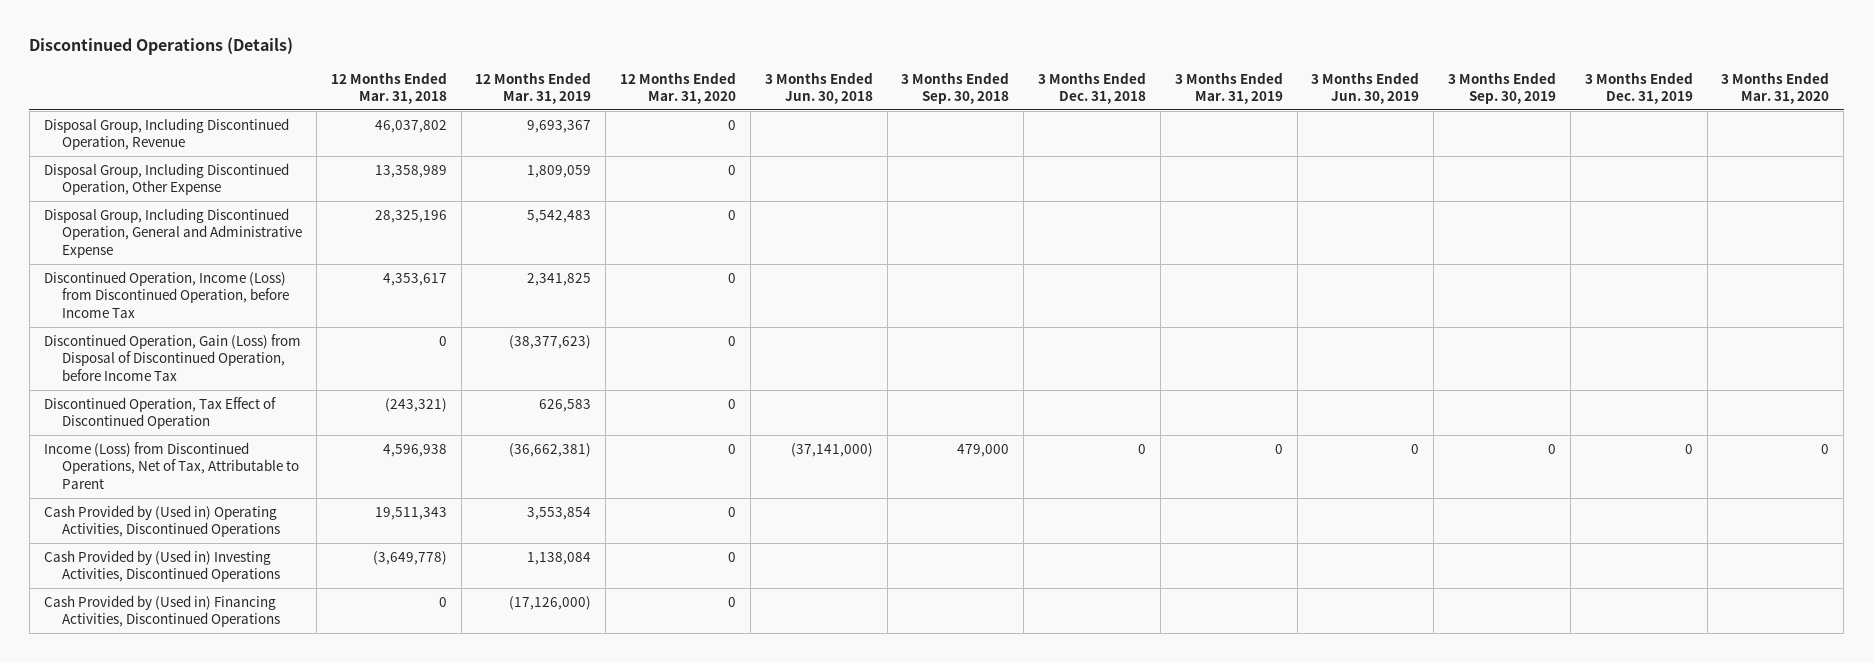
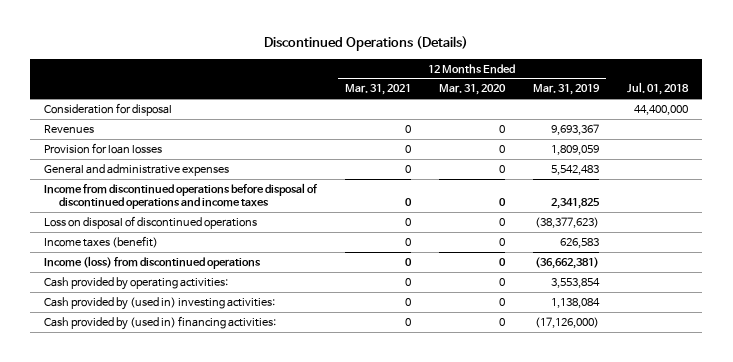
- | 12 Months Ended Mar. 31, 2018 | 12 Months Ended Mar. 31, 2019 | 12 Months Ended Mar. 31, 2020 | 3 Months Ended Jun. 30, 2018 | 3 Months Ended Sep. 30, 2018 | 3 Months Ended Dec. 31, 2018 | 3 Months Ended Mar. 31, 2019 | 3 Months Ended Jun. 30, 2019 | 3 Months Ended Sep. 30, 2019 | 3 Months Ended Dec. 31, 2019 | 3 Months Ended Mar. 31, 2020
+ | 12 Months Ended Mar. 31, 2021 | 12 Months Ended Mar. 31, 2020 | 12 Months Ended Mar. 31, 2019 | Jul. 01, 2018
- Disposal Group, Including Discontinued Operation, Revenue | 46,037,802 | 9,693,367 | 0 | | | | | | | |
- Disposal Group, Including Discontinued Operation, Other Expense | 13,358,989 | 1,809,059 | 0 | | | | | | | |
- Disposal Group, Including Discontinued Operation, General and Administrative Expense | 28,325,196 | 5,542,483 | 0 | | | | | | | |
- Discontinued Operation, Income (Loss) from Discontinued Operation, before Income Tax | 4,353,617 | 2,341,825 | 0 | | | | | | | |
- Discontinued Operation, Gain (Loss) from Disposal of Discontinued Operation, before Income Tax | 0 | (38,377,623) | 0 | | | | | | | |
- Discontinued Operation, Tax Effect of Discontinued Operation | (243,321) | 626,583 | 0 | | | | | | | |
- Income (Loss) from Discontinued Operations, Net of Tax, Attributable to Parent | 4,596,938 | (36,662,381) | 0 | (37,141,000) | 479,000 | 0 | 0 | 0 | 0 | 0 | 0
- Cash Provided by (Used in) Operating Activities, Discontinued Operations | 19,511,343 | 3,553,854 | 0 | | | | | | | |
- Cash Provided by (Used in) Investing Activities, Discontinued Operations | (3,649,778) | 1,138,084 | 0 | | | | | | | |
- Cash Provided by (Used in) Financing Activities, Discontinued Operations | 0 | (17,126,000) | 0 | | | | | | | |
+ Consideration for disposal | | | | 44,400,000
+ Revenues | 0 | 0 | 9,693,367 |
+ Provision for loan losses | 0 | 0 | 1,809,059 |
+ General and administrative expenses | 0 | 0 | 5,542,483 |
+ Income from discontinued operations before disposal of discontinued operations and income taxes | 0 | 0 | 2,341,825 |
+ Loss on disposal of discontinued operations | 0 | 0 | (38,377,623) |
+ Income taxes (benefit) | 0 | 0 | 626,583 |
+ Income (loss) from discontinued operations | 0 | 0 | (36,662,381) |
+ Cash provided by operating activities: | 0 | 0 | 3,553,854 |
+ Cash provided by (used in) investing activities: | 0 | 0 | 1,138,084 |
+ Cash provided by (used in) financing activities: | 0 | 0 | (17,126,000) |

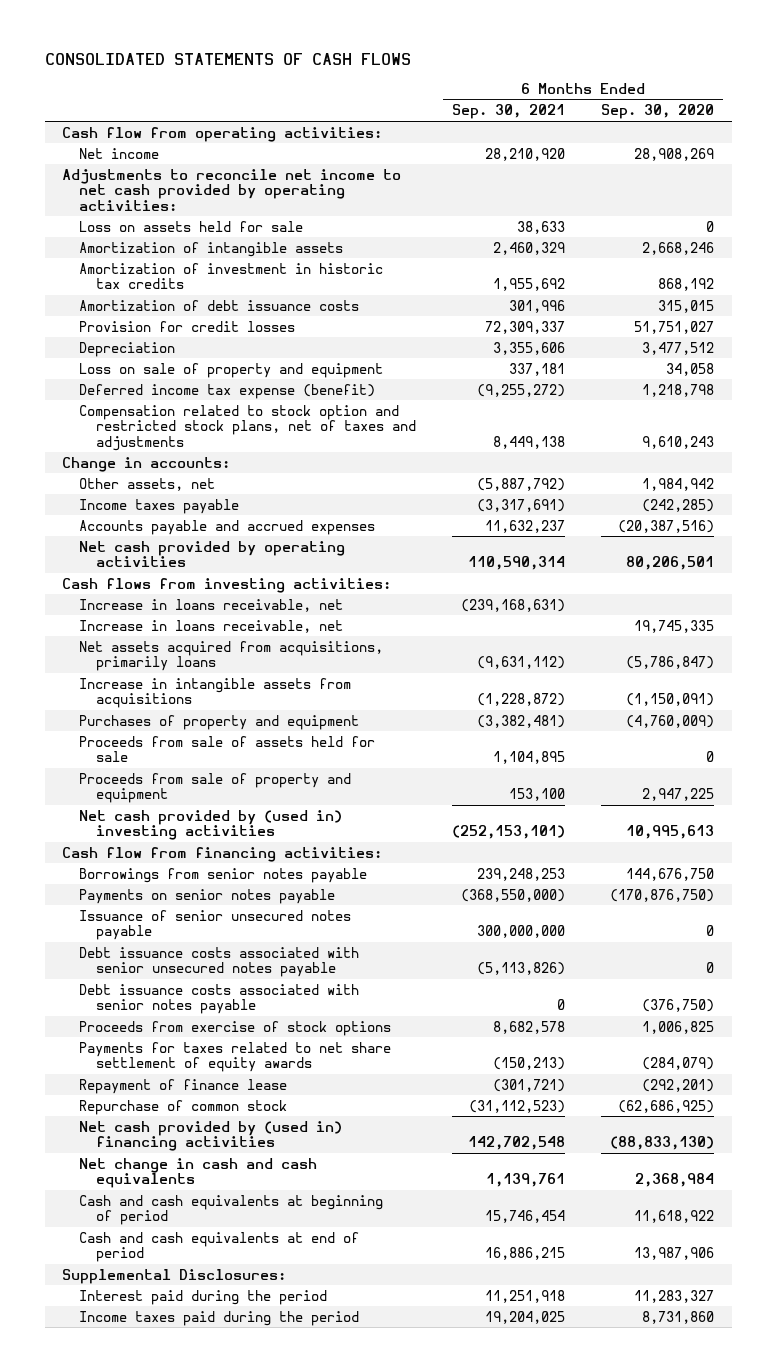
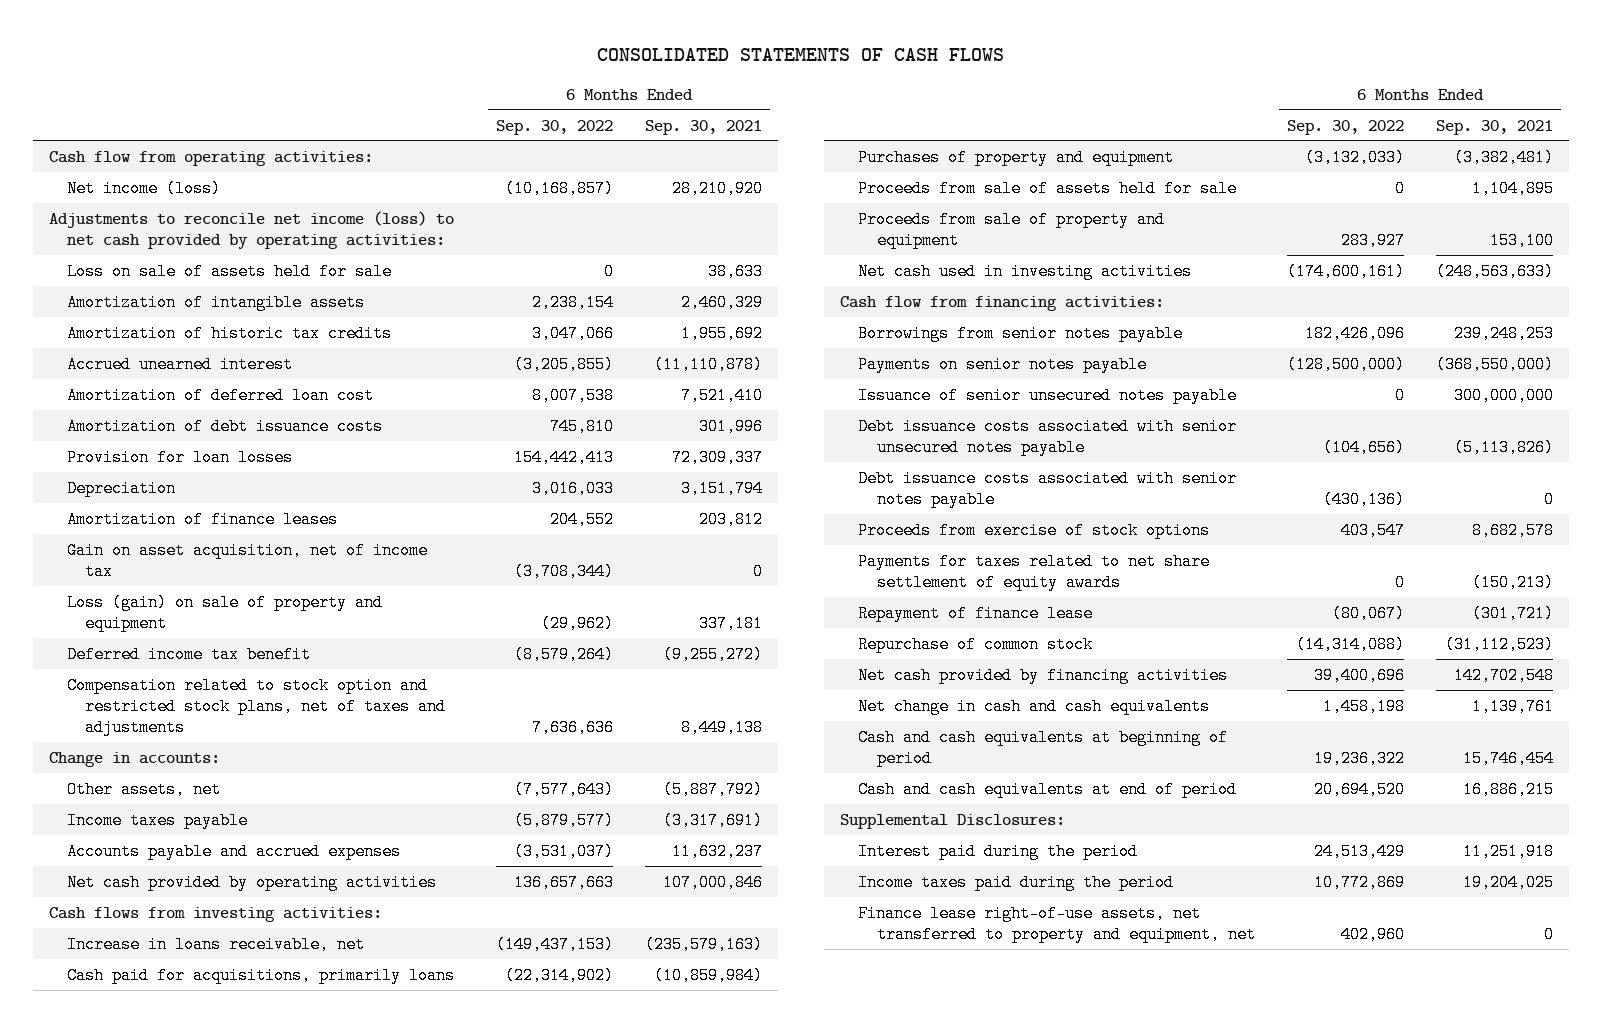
- | 6 Months Ended Sep. 30, 2021 | 6 Months Ended Sep. 30, 2020
+ | 6 Months Ended Sep. 30, 2022 | 6 Months Ended Sep. 30, 2021
- Net income | 28,210,920 | 28,908,269
- Adjustments to reconcile net income to net cash provided by operating activities:
- Loss on assets held for sale | 38,633 | 0
+ Net income (loss) | (10,168,857) | 28,210,920
+ Adjustments to reconcile net income (loss) to net cash provided by operating activities:
+ Loss on sale of assets held for sale | 0 | 38,633
- Amortization of investment in historic tax credits | 1,955,692 | 868,192
+ Amortization of historic tax credits | 3,047,066 | 1,955,692
+ Accrued unearned interest | (3,205,855) | (11,110,878)
+ Amortization of deferred loan cost | 8,007,538 | 7,521,410
- Provision for credit losses | 72,309,337 | 51,751,027
- Depreciation | 3,355,606 | 3,477,512
- Loss on sale of property and equipment | 337,181 | 34,058
- Deferred income tax expense (benefit) | (9,255,272) | 1,218,798
+ Provision for loan losses | 154,442,413 | 72,309,337
+ Depreciation | 3,016,033 | 3,151,794
+ Amortization of finance leases | 204,552 | 203,812
+ Gain on asset acquisition, net of income tax | (3,708,344) | 0
+ Loss (gain) on sale of property and equipment | (29,962) | 337,181
+ Deferred income tax benefit | (8,579,264) | (9,255,272)
- Net cash provided by operating activities | 110,590,314 | 80,206,501
+ Net cash provided by operating activities | 136,657,663 | 107,000,846
- Increase in loans receivable, net | (239,168,631) |
- Increase in loans receivable, net | | 19,745,335
- Net assets acquired from acquisitions, primarily loans | (9,631,112) | (5,786,847)
- Increase in intangible assets from acquisitions | (1,228,872) | (1,150,091)
+ Increase in loans receivable, net | (149,437,153) | (235,579,163)
+ Cash paid for acquisitions, primarily loans | (22,314,902) | (10,859,984)
- Net cash provided by (used in) investing activities | (252,153,101) | 10,995,613
+ Net cash used in investing activities | (174,600,161) | (248,563,633)
- Net cash provided by (used in) financing activities | 142,702,548 | (88,833,130)
+ Net cash provided by financing activities | 39,400,696 | 142,702,548
+ Finance lease right-of-use assets, net transferred to property and equipment, net | 402,960 | 0

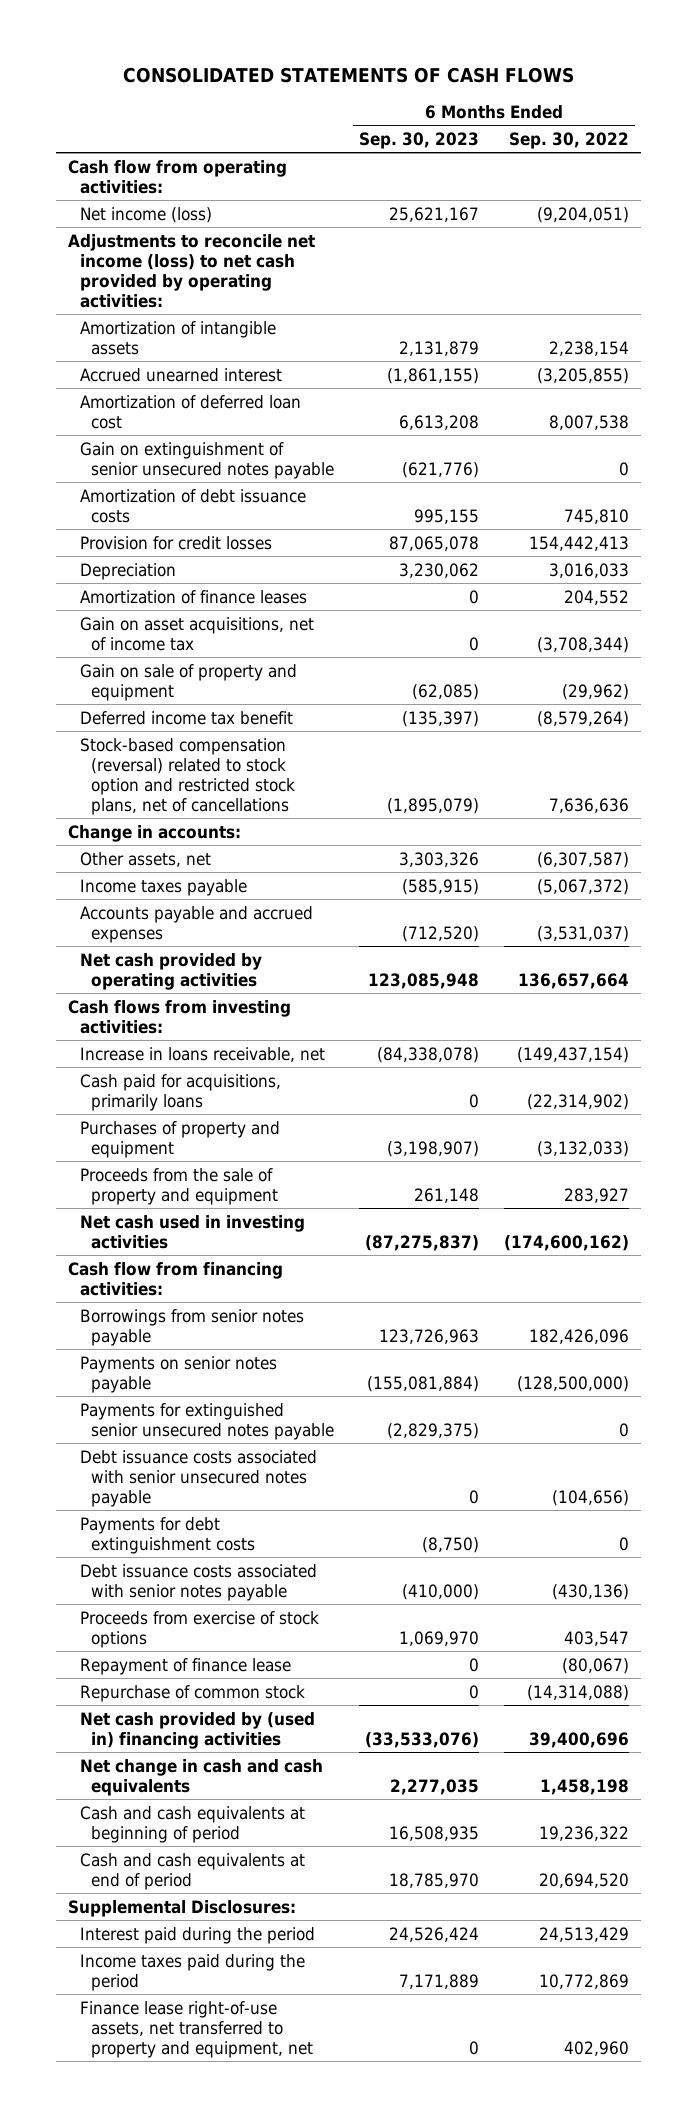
- | 6 Months Ended Sep. 30, 2022 | 6 Months Ended Sep. 30, 2021
+ | 6 Months Ended Sep. 30, 2023 | 6 Months Ended Sep. 30, 2022
- Net income (loss) | (10,168,857) | 28,210,920
+ Net income (loss) | 25,621,167 | (9,204,051)
- Loss on sale of assets held for sale | 0 | 38,633
- Amortization of historic tax credits | 3,047,066 | 1,955,692
+ Gain on extinguishment of senior unsecured notes payable | (621,776) | 0
- Provision for loan losses | 154,442,413 | 72,309,337
+ Provision for credit losses | 87,065,078 | 154,442,413
- Gain on asset acquisition, net of income tax | (3,708,344) | 0
- Loss (gain) on sale of property and equipment | (29,962) | 337,181
+ Gain on asset acquisitions, net of income tax | 0 | (3,708,344)
+ Gain on sale of property and equipment | (62,085) | (29,962)
- Compensation related to stock option and restricted stock plans, net of taxes and adjustments | 7,636,636 | 8,449,138
+ Stock-based compensation (reversal) related to stock option and restricted stock plans, net of cancellations | (1,895,079) | 7,636,636
- Other assets, net | (7,577,643) | (5,887,792)
- Income taxes payable | (5,879,577) | (3,317,691)
+ Other assets, net | 3,303,326 | (6,307,587)
+ Income taxes payable | (585,915) | (5,067,372)
- Net cash provided by operating activities | 136,657,663 | 107,000,846
+ Net cash provided by operating activities | 123,085,948 | 136,657,664
- Increase in loans receivable, net | (149,437,153) | (235,579,163)
+ Increase in loans receivable, net | (84,338,078) | (149,437,154)
- Proceeds from sale of assets held for sale | 0 | 1,104,895
- Proceeds from sale of property and equipment | 283,927 | 153,100
- Net cash used in investing activities | (174,600,161) | (248,563,633)
+ Proceeds from the sale of property and equipment | 261,148 | 283,927
+ Net cash used in investing activities | (87,275,837) | (174,600,162)
- Issuance of senior unsecured notes payable | 0 | 300,000,000
+ Payments for extinguished senior unsecured notes payable | (2,829,375) | 0
+ Payments for debt extinguishment costs | (8,750) | 0
- Payments for taxes related to net share settlement of equity awards | 0 | (150,213)
- Net cash provided by financing activities | 39,400,696 | 142,702,548
+ Net cash provided by (used in) financing activities | (33,533,076) | 39,400,696

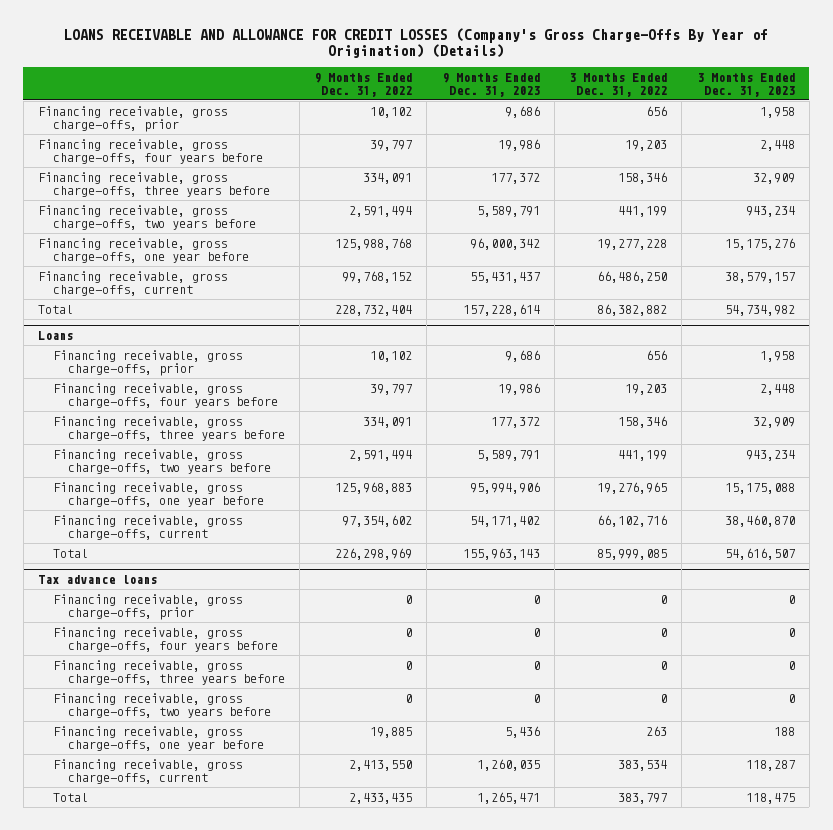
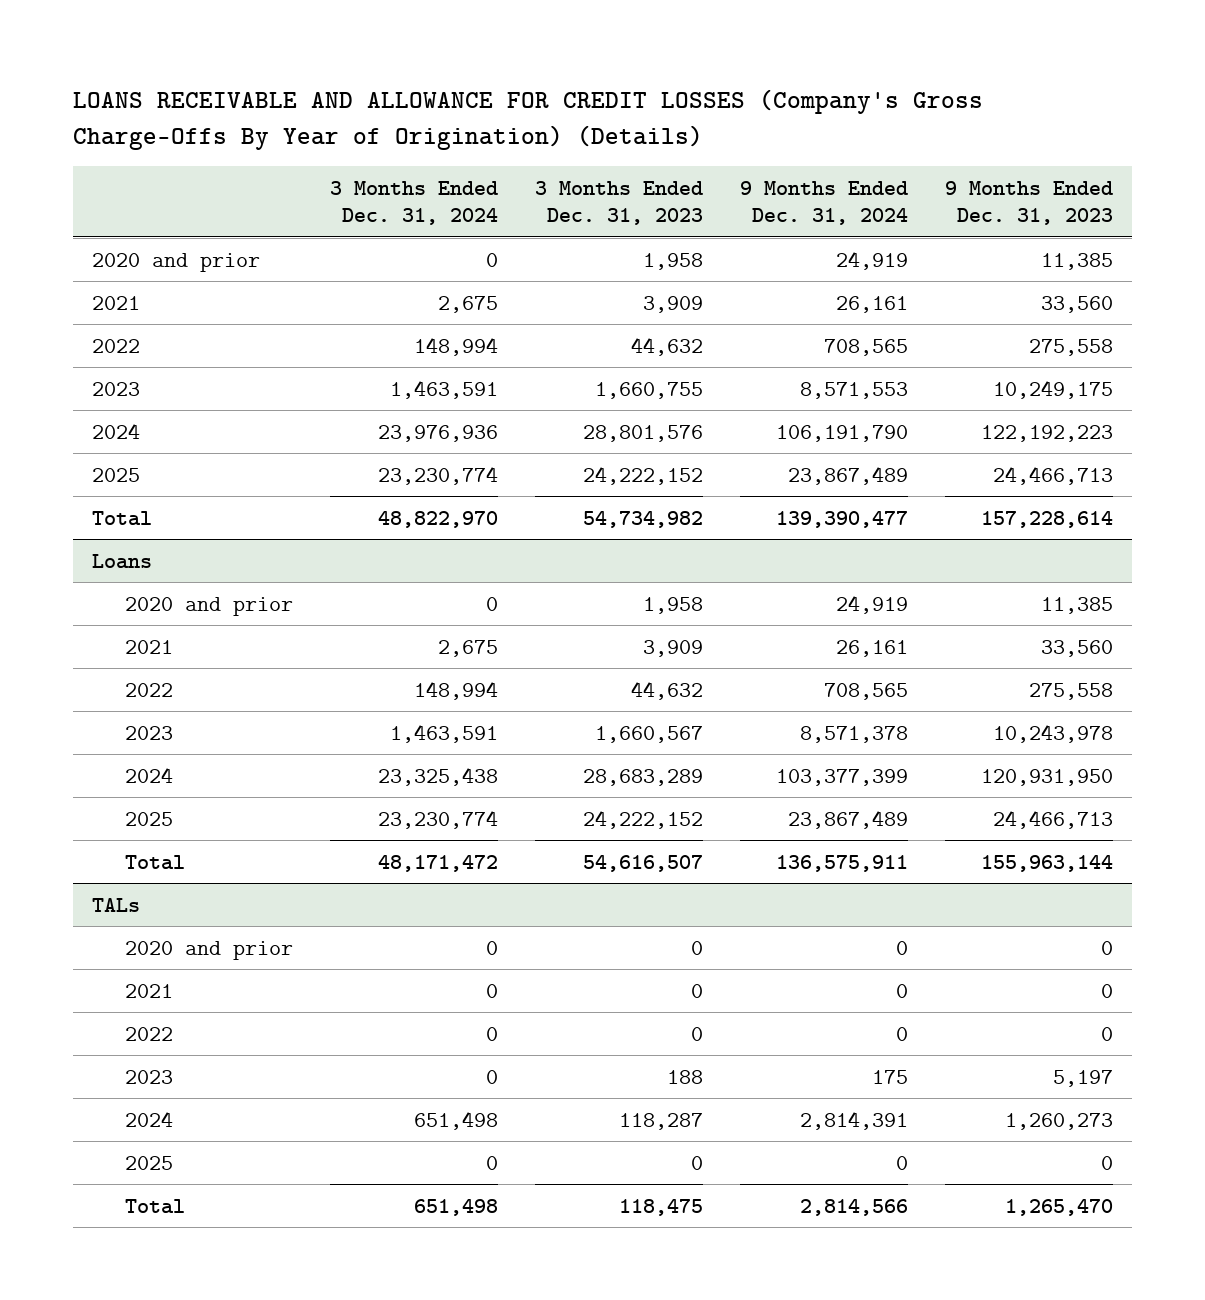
- | 9 Months Ended Dec. 31, 2022 | 9 Months Ended Dec. 31, 2023 | 3 Months Ended Dec. 31, 2022 | 3 Months Ended Dec. 31, 2023
+ | 3 Months Ended Dec. 31, 2024 | 3 Months Ended Dec. 31, 2023 | 9 Months Ended Dec. 31, 2024 | 9 Months Ended Dec. 31, 2023
- Financing receivable, gross charge-offs, prior | 10,102 | 9,686 | 656 | 1,958
- Financing receivable, gross charge-offs, four years before | 39,797 | 19,986 | 19,203 | 2,448
- Financing receivable, gross charge-offs, three years before | 334,091 | 177,372 | 158,346 | 32,909
- Financing receivable, gross charge-offs, two years before | 2,591,494 | 5,589,791 | 441,199 | 943,234
- Financing receivable, gross charge-offs, one year before | 125,988,768 | 96,000,342 | 19,277,228 | 15,175,276
- Financing receivable, gross charge-offs, current | 99,768,152 | 55,431,437 | 66,486,250 | 38,579,157
+ 2020 and prior | 0 | 1,958 | 24,919 | 11,385
+ 2021 | 2,675 | 3,909 | 26,161 | 33,560
+ 2022 | 148,994 | 44,632 | 708,565 | 275,558
+ 2023 | 1,463,591 | 1,660,755 | 8,571,553 | 10,249,175
+ 2024 | 23,976,936 | 28,801,576 | 106,191,790 | 122,192,223
+ 2025 | 23,230,774 | 24,222,152 | 23,867,489 | 24,466,713
@ Loans
- Financing receivable, gross charge-offs, prior | 10,102 | 9,686 | 656 | 1,958
- Financing receivable, gross charge-offs, four years before | 39,797 | 19,986 | 19,203 | 2,448
- Financing receivable, gross charge-offs, three years before | 334,091 | 177,372 | 158,346 | 32,909
- Financing receivable, gross charge-offs, two years before | 2,591,494 | 5,589,791 | 441,199 | 943,234
- Financing receivable, gross charge-offs, one year before | 125,968,883 | 95,994,906 | 19,276,965 | 15,175,088
- Financing receivable, gross charge-offs, current | 97,354,602 | 54,171,402 | 66,102,716 | 38,460,870
- Total | 226,298,969 | 155,963,143 | 85,999,085 | 54,616,507
- Tax advance loans
- Financing receivable, gross charge-offs, prior | 0 | 0 | 0 | 0
- Financing receivable, gross charge-offs, four years before | 0 | 0 | 0 | 0
- Financing receivable, gross charge-offs, three years before | 0 | 0 | 0 | 0
- Financing receivable, gross charge-offs, two years before | 0 | 0 | 0 | 0
- Financing receivable, gross charge-offs, one year before | 19,885 | 5,436 | 263 | 188
- Financing receivable, gross charge-offs, current | 2,413,550 | 1,260,035 | 383,534 | 118,287
- Total | 2,433,435 | 1,265,471 | 383,797 | 118,475
@ Loans
+ 2020 and prior | 0 | 1,958 | 24,919 | 11,385
+ 2021 | 2,675 | 3,909 | 26,161 | 33,560
+ 2022 | 148,994 | 44,632 | 708,565 | 275,558
+ 2023 | 1,463,591 | 1,660,567 | 8,571,378 | 10,243,978
+ 2024 | 23,325,438 | 28,683,289 | 103,377,399 | 120,931,950
+ 2025 | 23,230,774 | 24,222,152 | 23,867,489 | 24,466,713
+ Total | 48,171,472 | 54,616,507 | 136,575,911 | 155,963,144
+ TALs
+ 2020 and prior | 0 | 0 | 0 | 0
+ 2021 | 0 | 0 | 0 | 0
+ 2022 | 0 | 0 | 0 | 0
+ 2023 | 0 | 188 | 175 | 5,197
+ 2024 | 651,498 | 118,287 | 2,814,391 | 1,260,273
+ 2025 | 0 | 0 | 0 | 0
+ Total | 651,498 | 118,475 | 2,814,566 | 1,265,470

